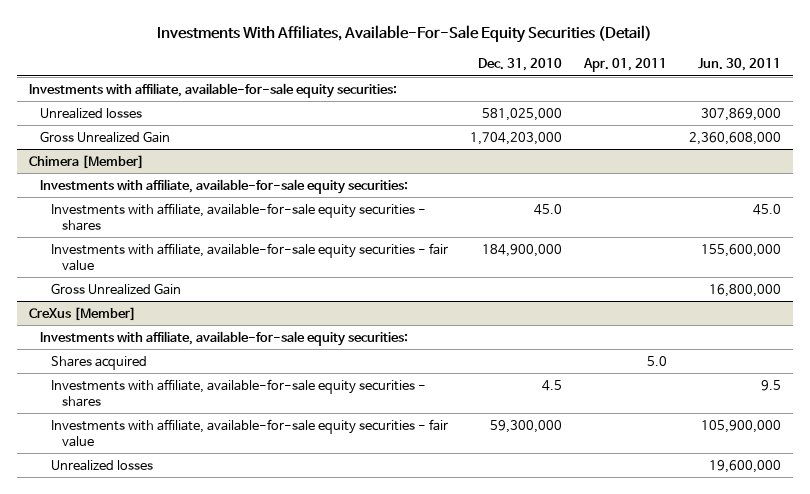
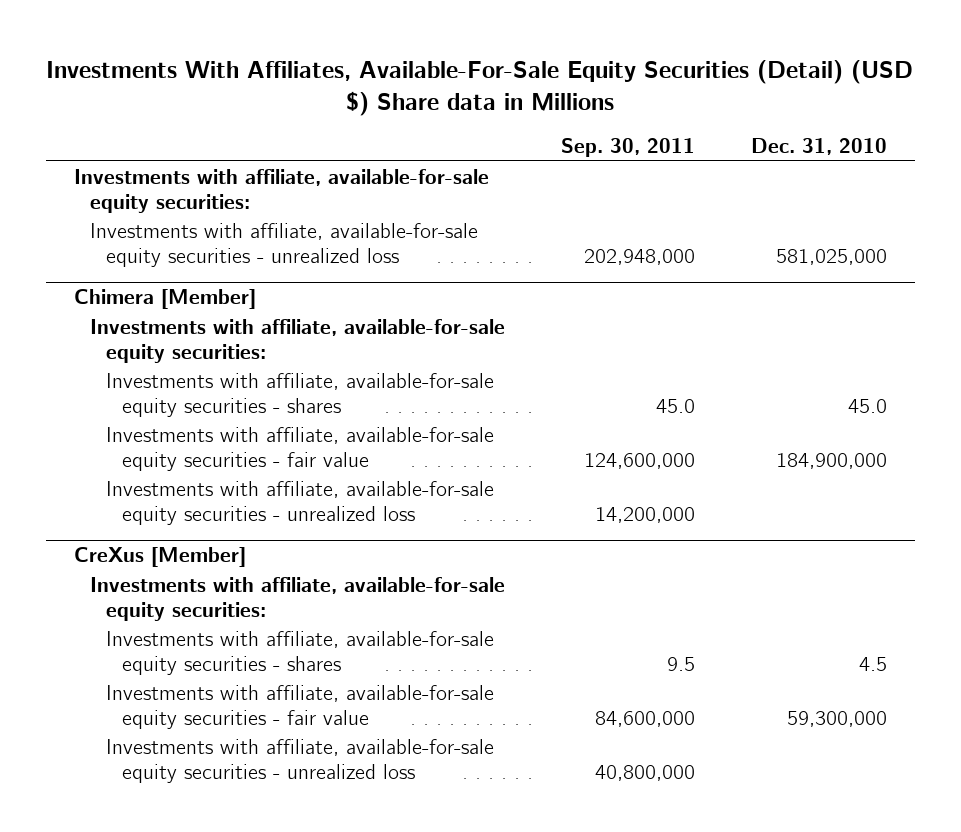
- Investments With Affiliates, Available-For-Sale Equity Securities (Detail)
+ Investments With Affiliates, Available-For-Sale Equity Securities (Detail) (USD $) Share data in Millions
- | Dec. 31, 2010 | Apr. 01, 2011 | Jun. 30, 2011
+ | Sep. 30, 2011 | Dec. 31, 2010
- Unrealized losses | 581,025,000 | | 307,869,000
- Gross Unrealized Gain | 1,704,203,000 | | 2,360,608,000
+ Investments with affiliate, available-for-sale equity securities - unrealized loss | 202,948,000 | 581,025,000
@ Chimera [Member]
- Gross Unrealized Gain | | | 16,800,000
+ Investments with affiliate, available-for-sale equity securities - unrealized loss | 14,200,000 |
@ CreXus [Member]
- Shares acquired | | 5.0 |
- Unrealized losses | | | 19,600,000
+ Investments with affiliate, available-for-sale equity securities - unrealized loss | 40,800,000 |

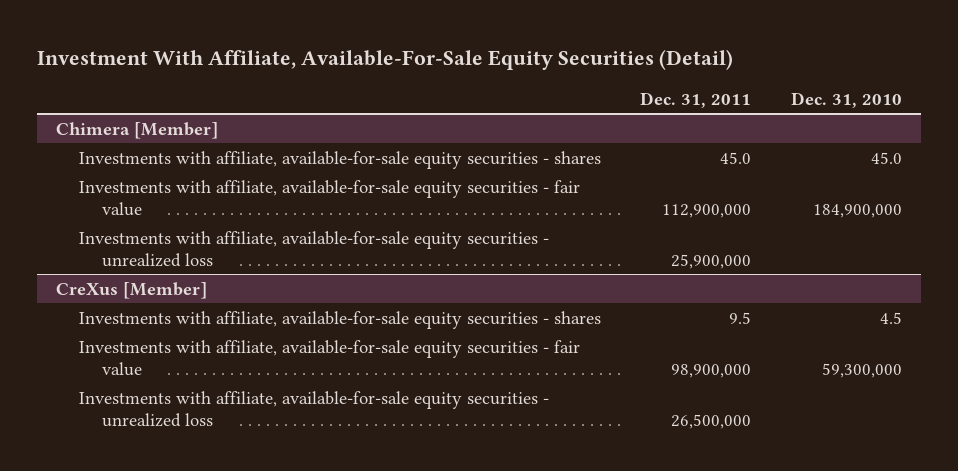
- Investments With Affiliates, Available-For-Sale Equity Securities (Detail) (USD $) Share data in Millions
+ Investment With Affiliate, Available-For-Sale Equity Securities (Detail)
- | Sep. 30, 2011 | Dec. 31, 2010
+ | Dec. 31, 2011 | Dec. 31, 2010
- Investments with affiliate, available-for-sale equity securities:
- Investments with affiliate, available-for-sale equity securities - unrealized loss | 202,948,000 | 581,025,000
@ Chimera [Member]
- Investments with affiliate, available-for-sale equity securities:
@ CreXus [Member]
- Investments with affiliate, available-for-sale equity securities:

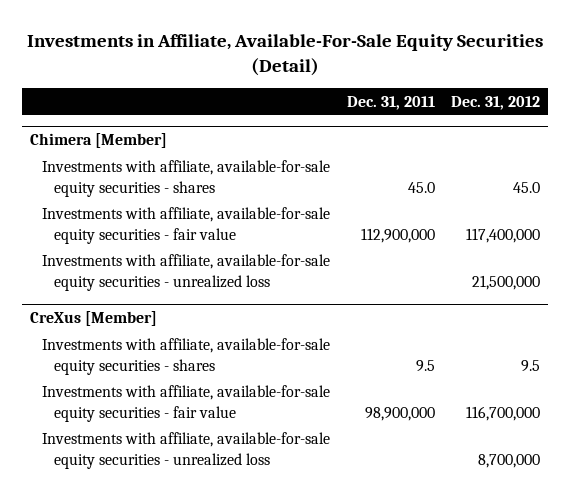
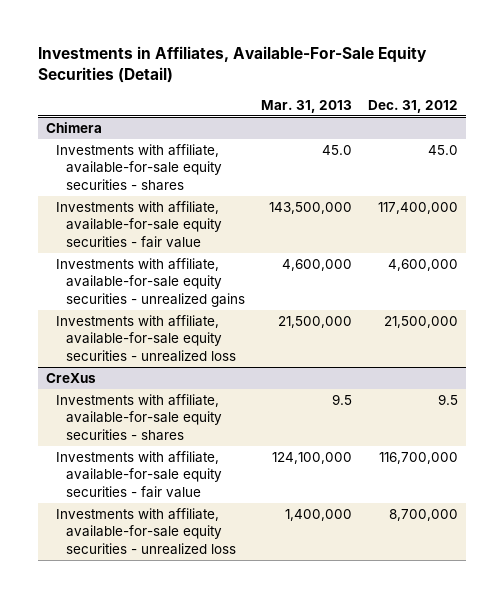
- Investments in Affiliate, Available-For-Sale Equity Securities (Detail)
+ Investments in Affiliates, Available-For-Sale Equity Securities (Detail)
- | Dec. 31, 2011 | Dec. 31, 2012
+ | Mar. 31, 2013 | Dec. 31, 2012
- Chimera [Member]
+ Chimera
+ Investments with affiliate, available-for-sale equity securities - unrealized gains | 4,600,000 | 4,600,000
- CreXus [Member]
+ CreXus

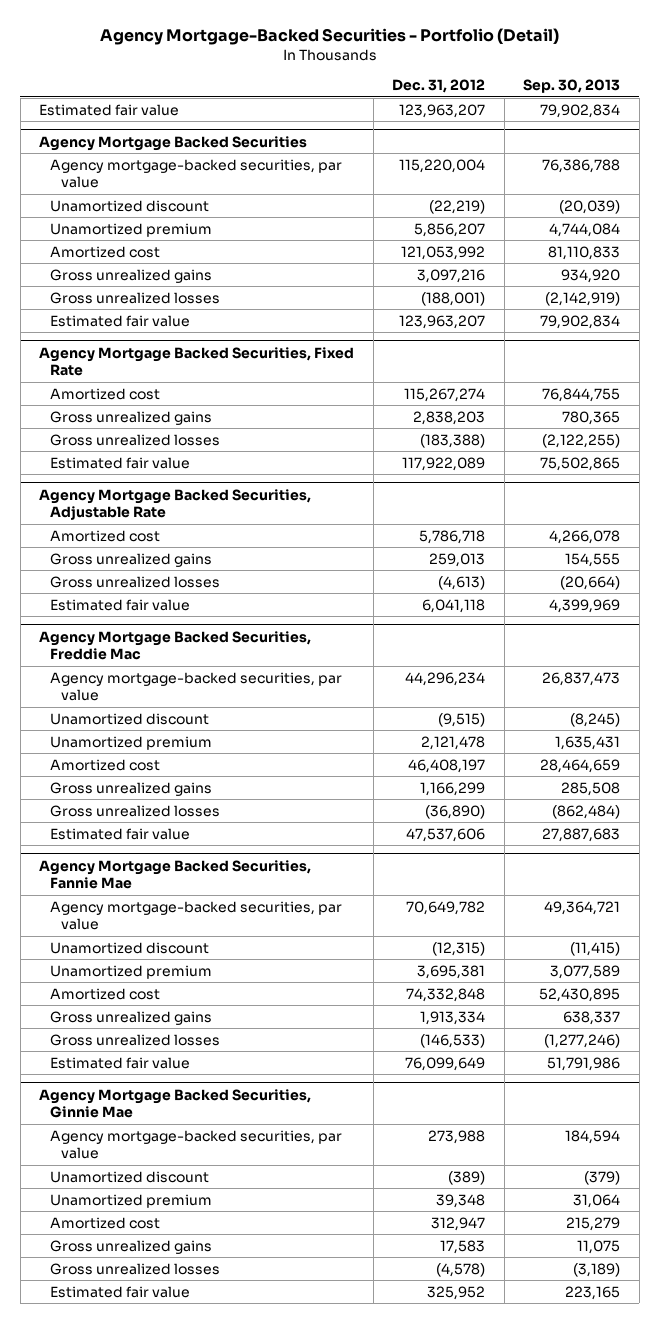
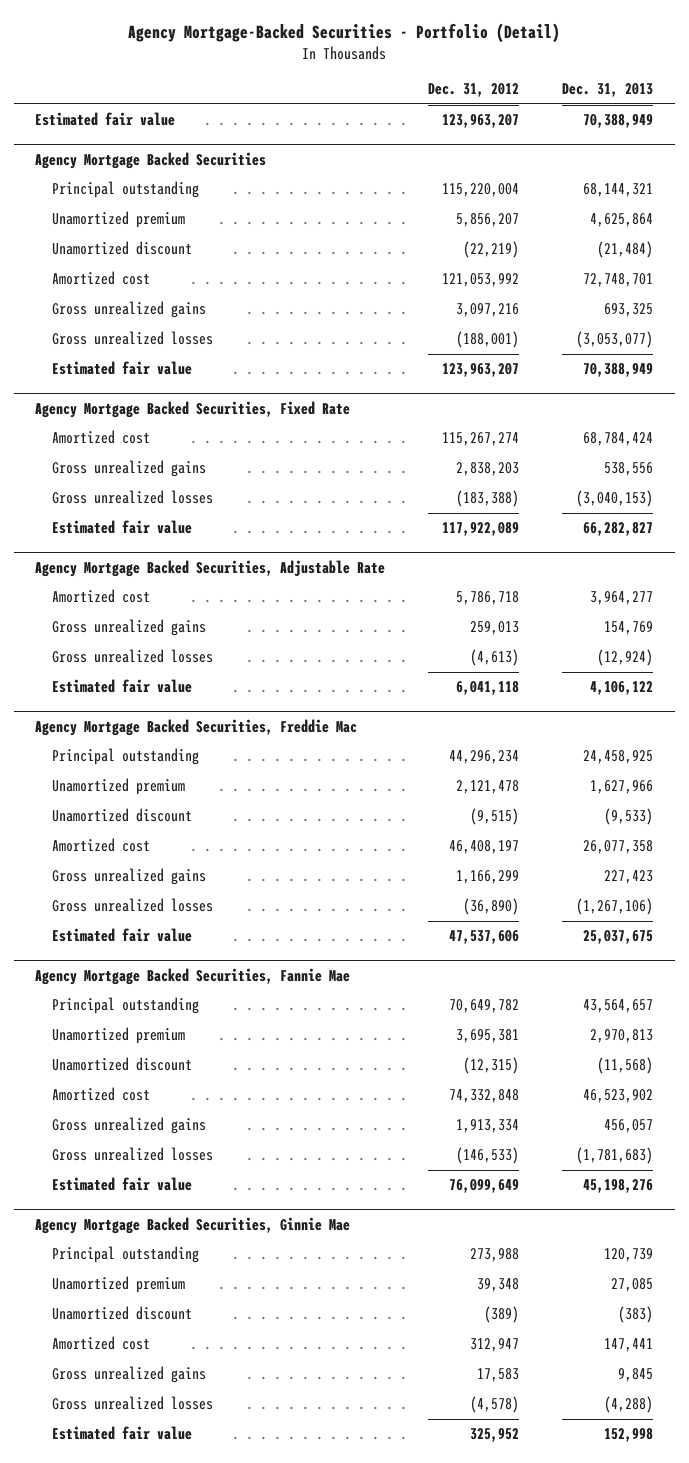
- | Dec. 31, 2012 | Sep. 30, 2013
+ | Dec. 31, 2012 | Dec. 31, 2013
@ Agency Mortgage Backed Securities
- Agency mortgage-backed securities, par value | 115,220,004 | 76,386,788
+ Principal outstanding | 115,220,004 | 68,144,321
moved down: Unamortized discount | (22,219) | (21,484)
@ Agency Mortgage Backed Securities, Freddie Mac
- Agency mortgage-backed securities, par value | 44,296,234 | 26,837,473
+ Principal outstanding | 44,296,234 | 24,458,925
moved down: Unamortized discount | (9,515) | (9,533)
@ Agency Mortgage Backed Securities, Fannie Mae
- Agency mortgage-backed securities, par value | 70,649,782 | 49,364,721
+ Principal outstanding | 70,649,782 | 43,564,657
moved down: Unamortized discount | (12,315) | (11,568)
@ Agency Mortgage Backed Securities, Ginnie Mae
- Agency mortgage-backed securities, par value | 273,988 | 184,594
+ Principal outstanding | 273,988 | 120,739
moved down: Unamortized discount | (389) | (383)

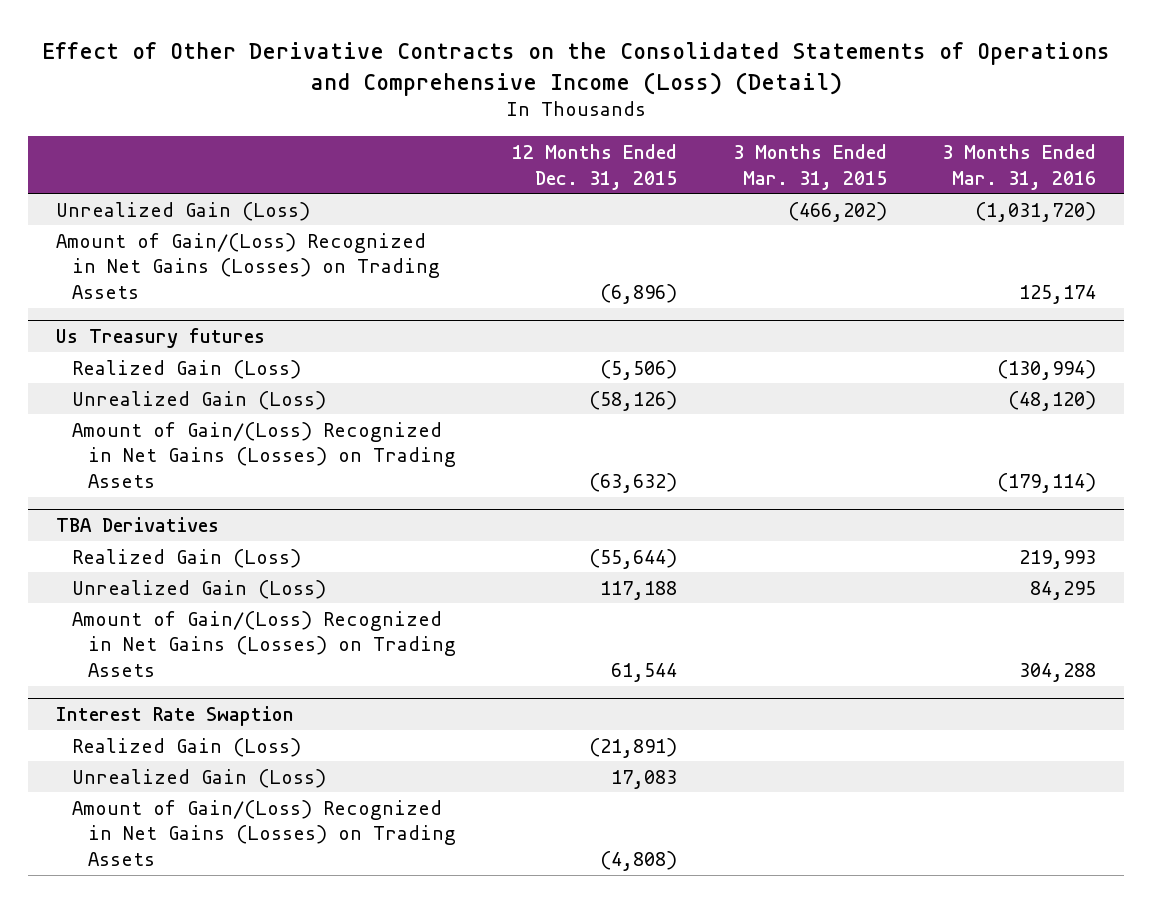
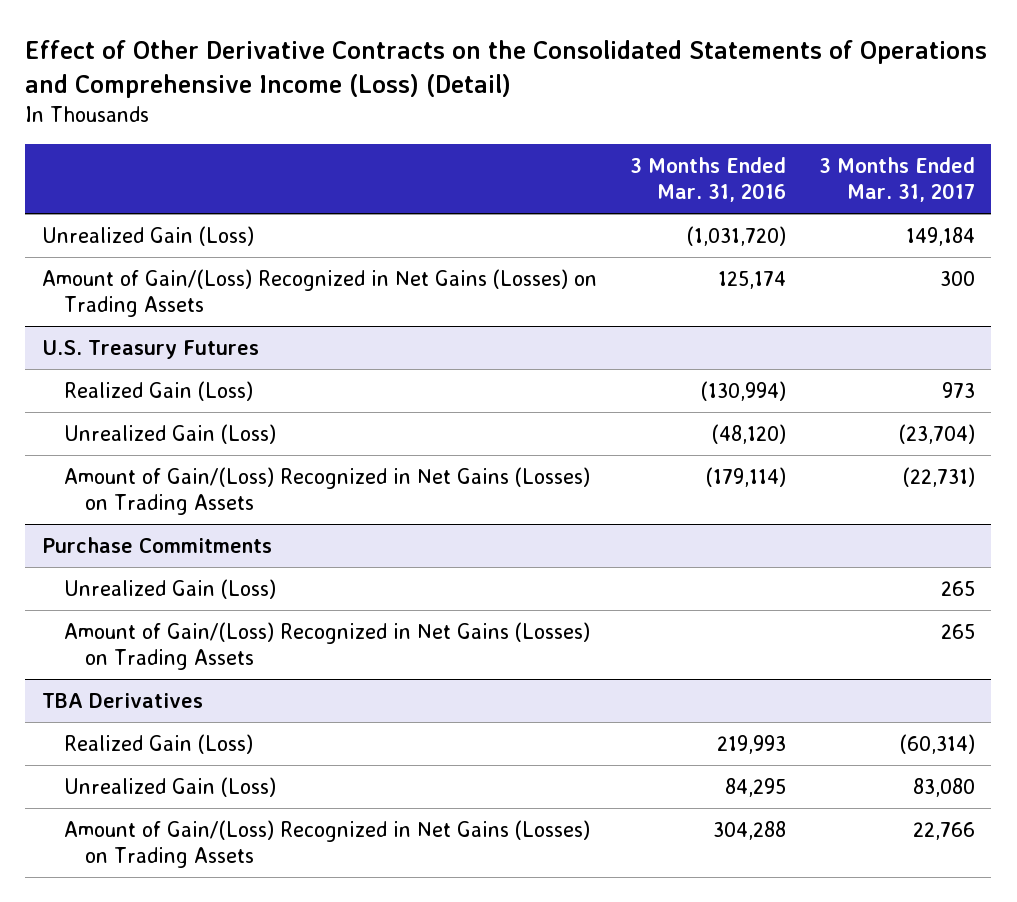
- | 12 Months Ended Dec. 31, 2015 | 3 Months Ended Mar. 31, 2015 | 3 Months Ended Mar. 31, 2016
+ | 3 Months Ended Mar. 31, 2016 | 3 Months Ended Mar. 31, 2017
- Us Treasury futures
+ U.S. Treasury Futures
+ Purchase Commitments
+ Unrealized Gain (Loss) | | 265
+ Amount of Gain/(Loss) Recognized in Net Gains (Losses) on Trading Assets | | 265
- Interest Rate Swaption
- Realized Gain (Loss) | (21,891) | |
- Unrealized Gain (Loss) | 17,083 | |
- Amount of Gain/(Loss) Recognized in Net Gains (Losses) on Trading Assets | (4,808) | |

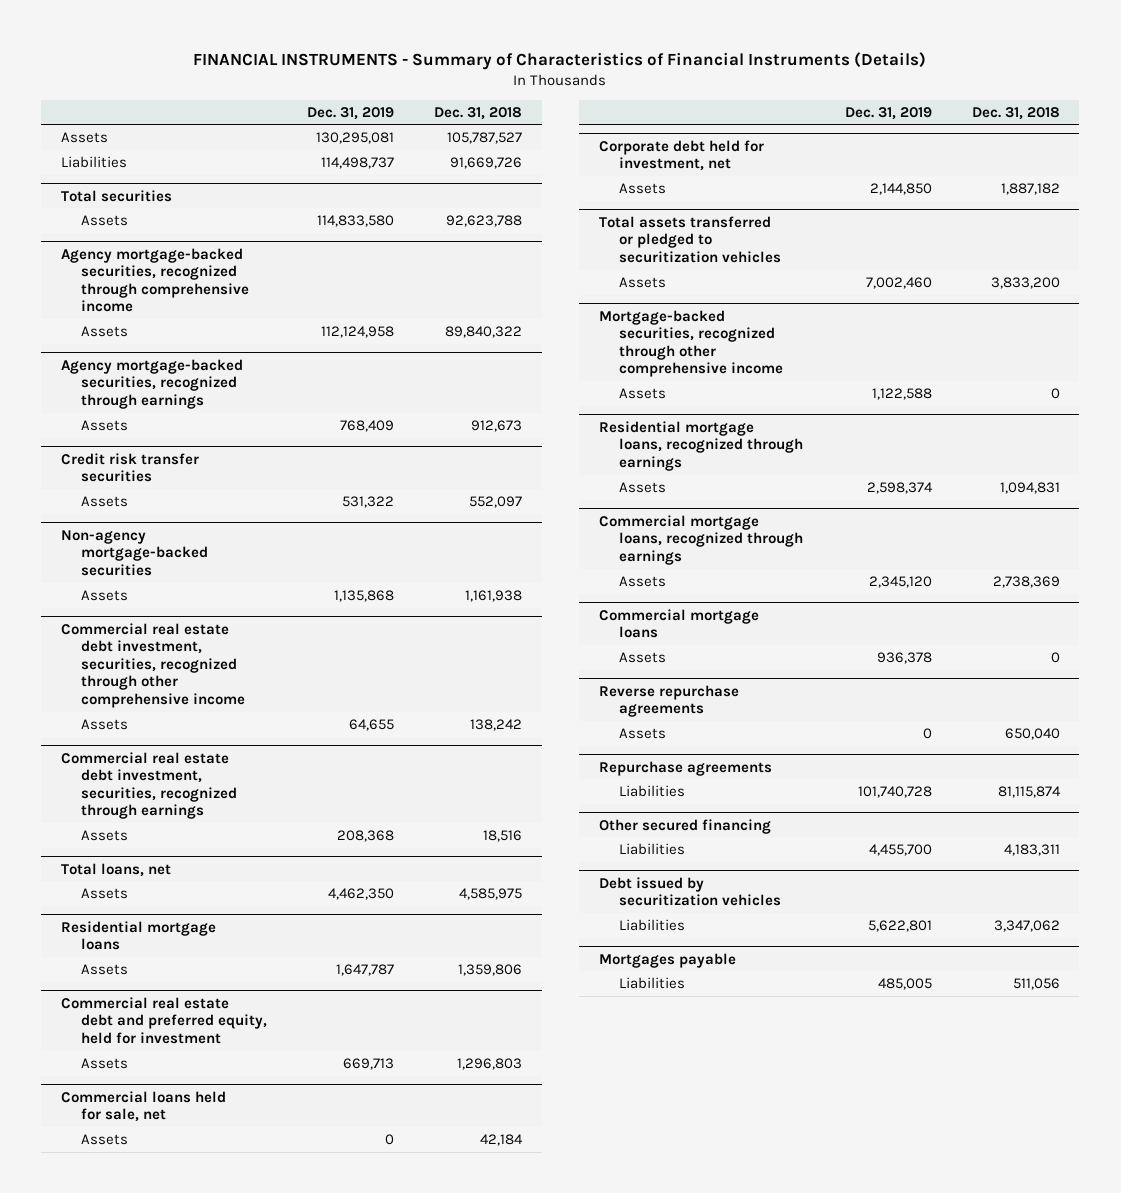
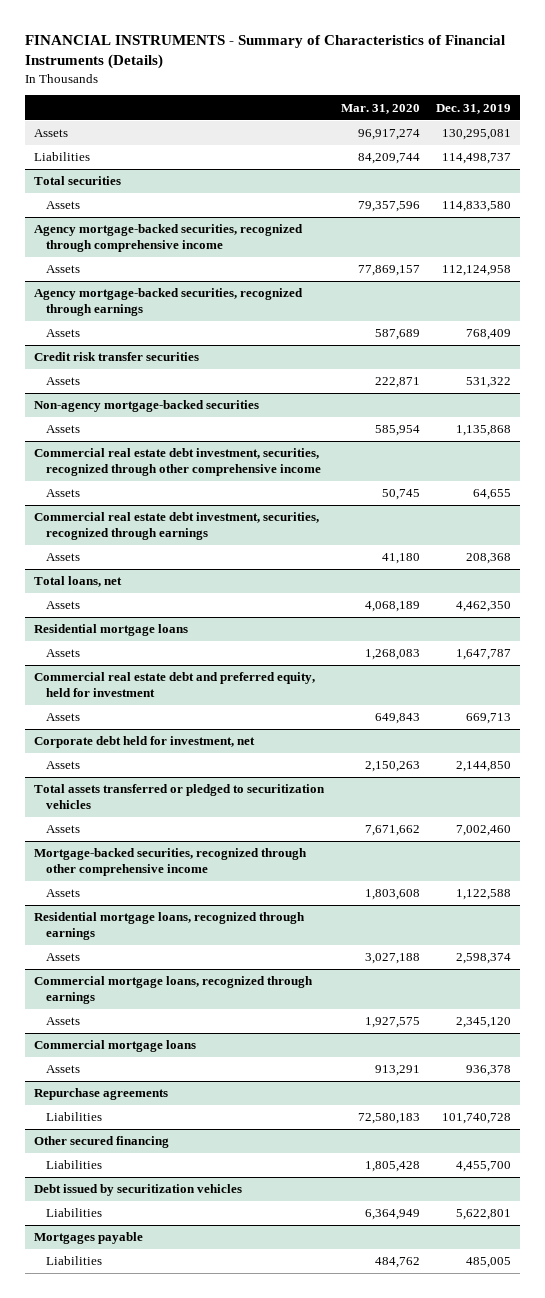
- | Dec. 31, 2019 | Dec. 31, 2018
+ | Mar. 31, 2020 | Dec. 31, 2019
- Commercial loans held for sale, net
- Assets | 0 | 42,184
- Reverse repurchase agreements
- Assets | 0 | 650,040

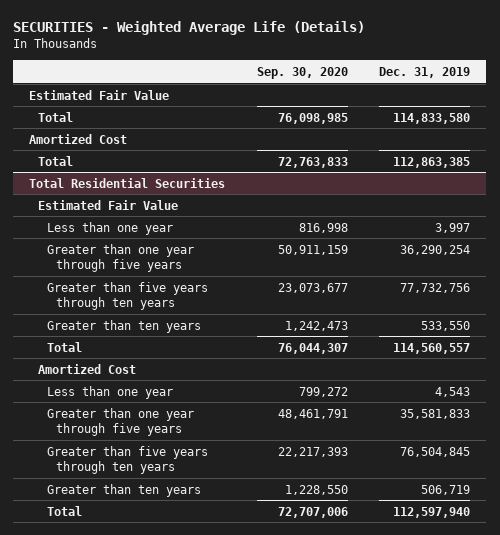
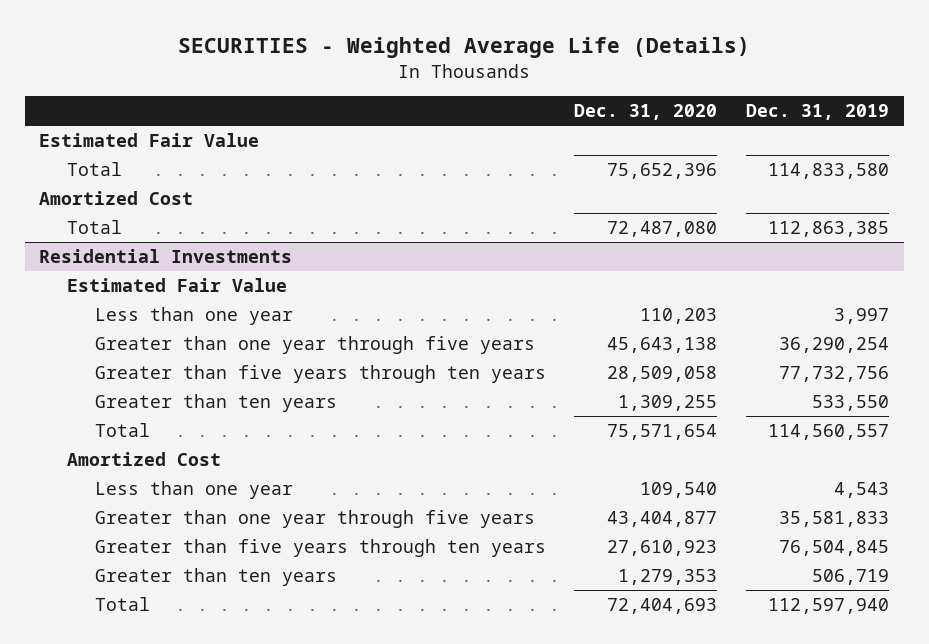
- | Sep. 30, 2020 | Dec. 31, 2019
+ | Dec. 31, 2020 | Dec. 31, 2019
- Total Residential Securities
+ Residential Investments

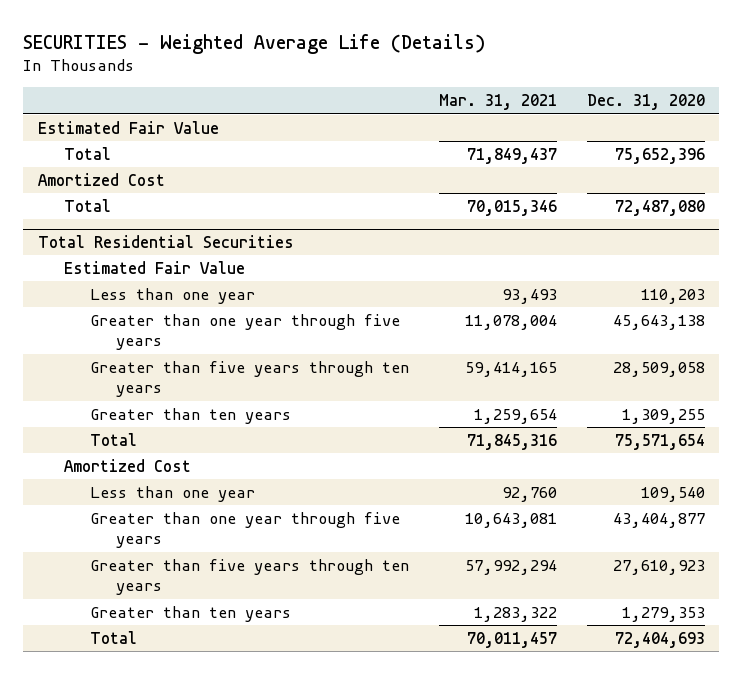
- | Dec. 31, 2020 | Dec. 31, 2019
+ | Mar. 31, 2021 | Dec. 31, 2020
- Residential Investments
+ Total Residential Securities

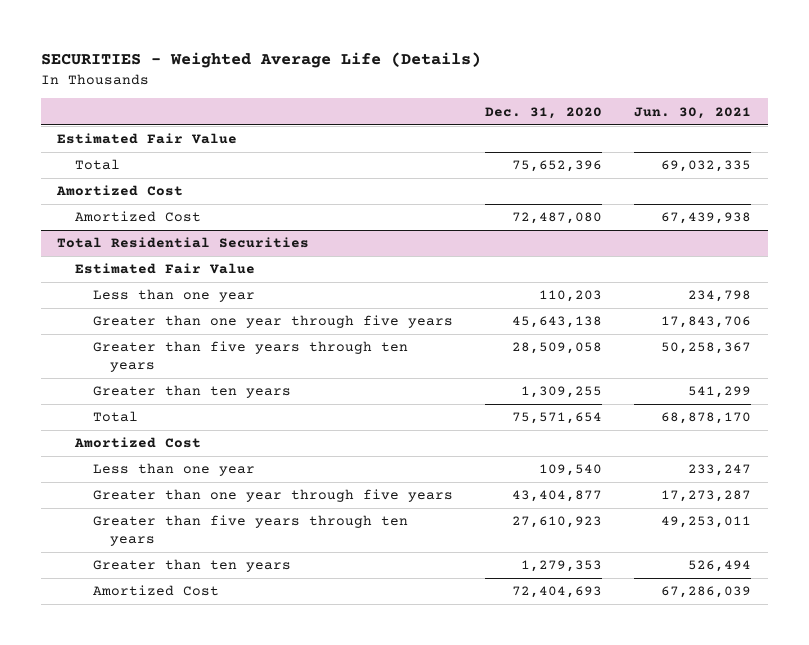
- | Mar. 31, 2021 | Dec. 31, 2020
+ | Dec. 31, 2020 | Jun. 30, 2021
- Total | 70,015,346 | 72,487,080
+ Amortized Cost | 72,487,080 | 67,439,938
@ Total Residential Securities
- Total | 70,011,457 | 72,404,693
+ Amortized Cost | 72,404,693 | 67,286,039

